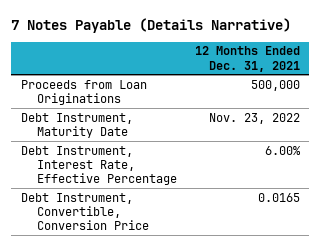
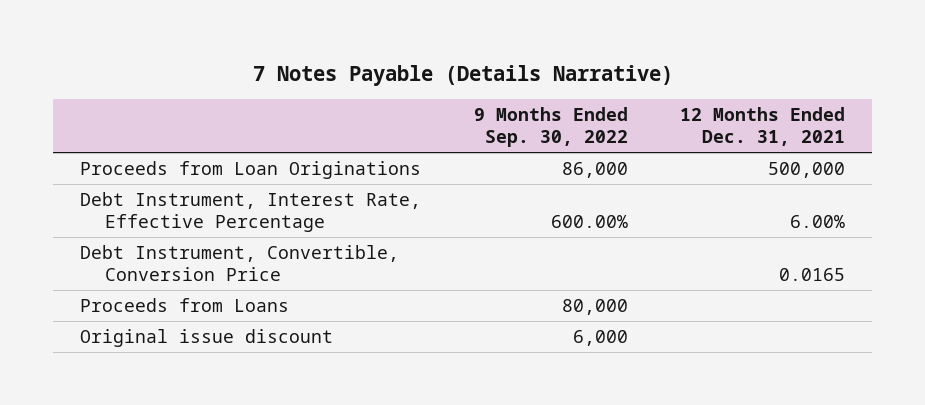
- | 12 Months Ended Dec. 31, 2021
+ | 9 Months Ended Sep. 30, 2022 | 12 Months Ended Dec. 31, 2021
- Debt Instrument, Maturity Date | Nov. 23, 2022
+ Proceeds from Loans | 80,000 |
+ Original issue discount | 6,000 |

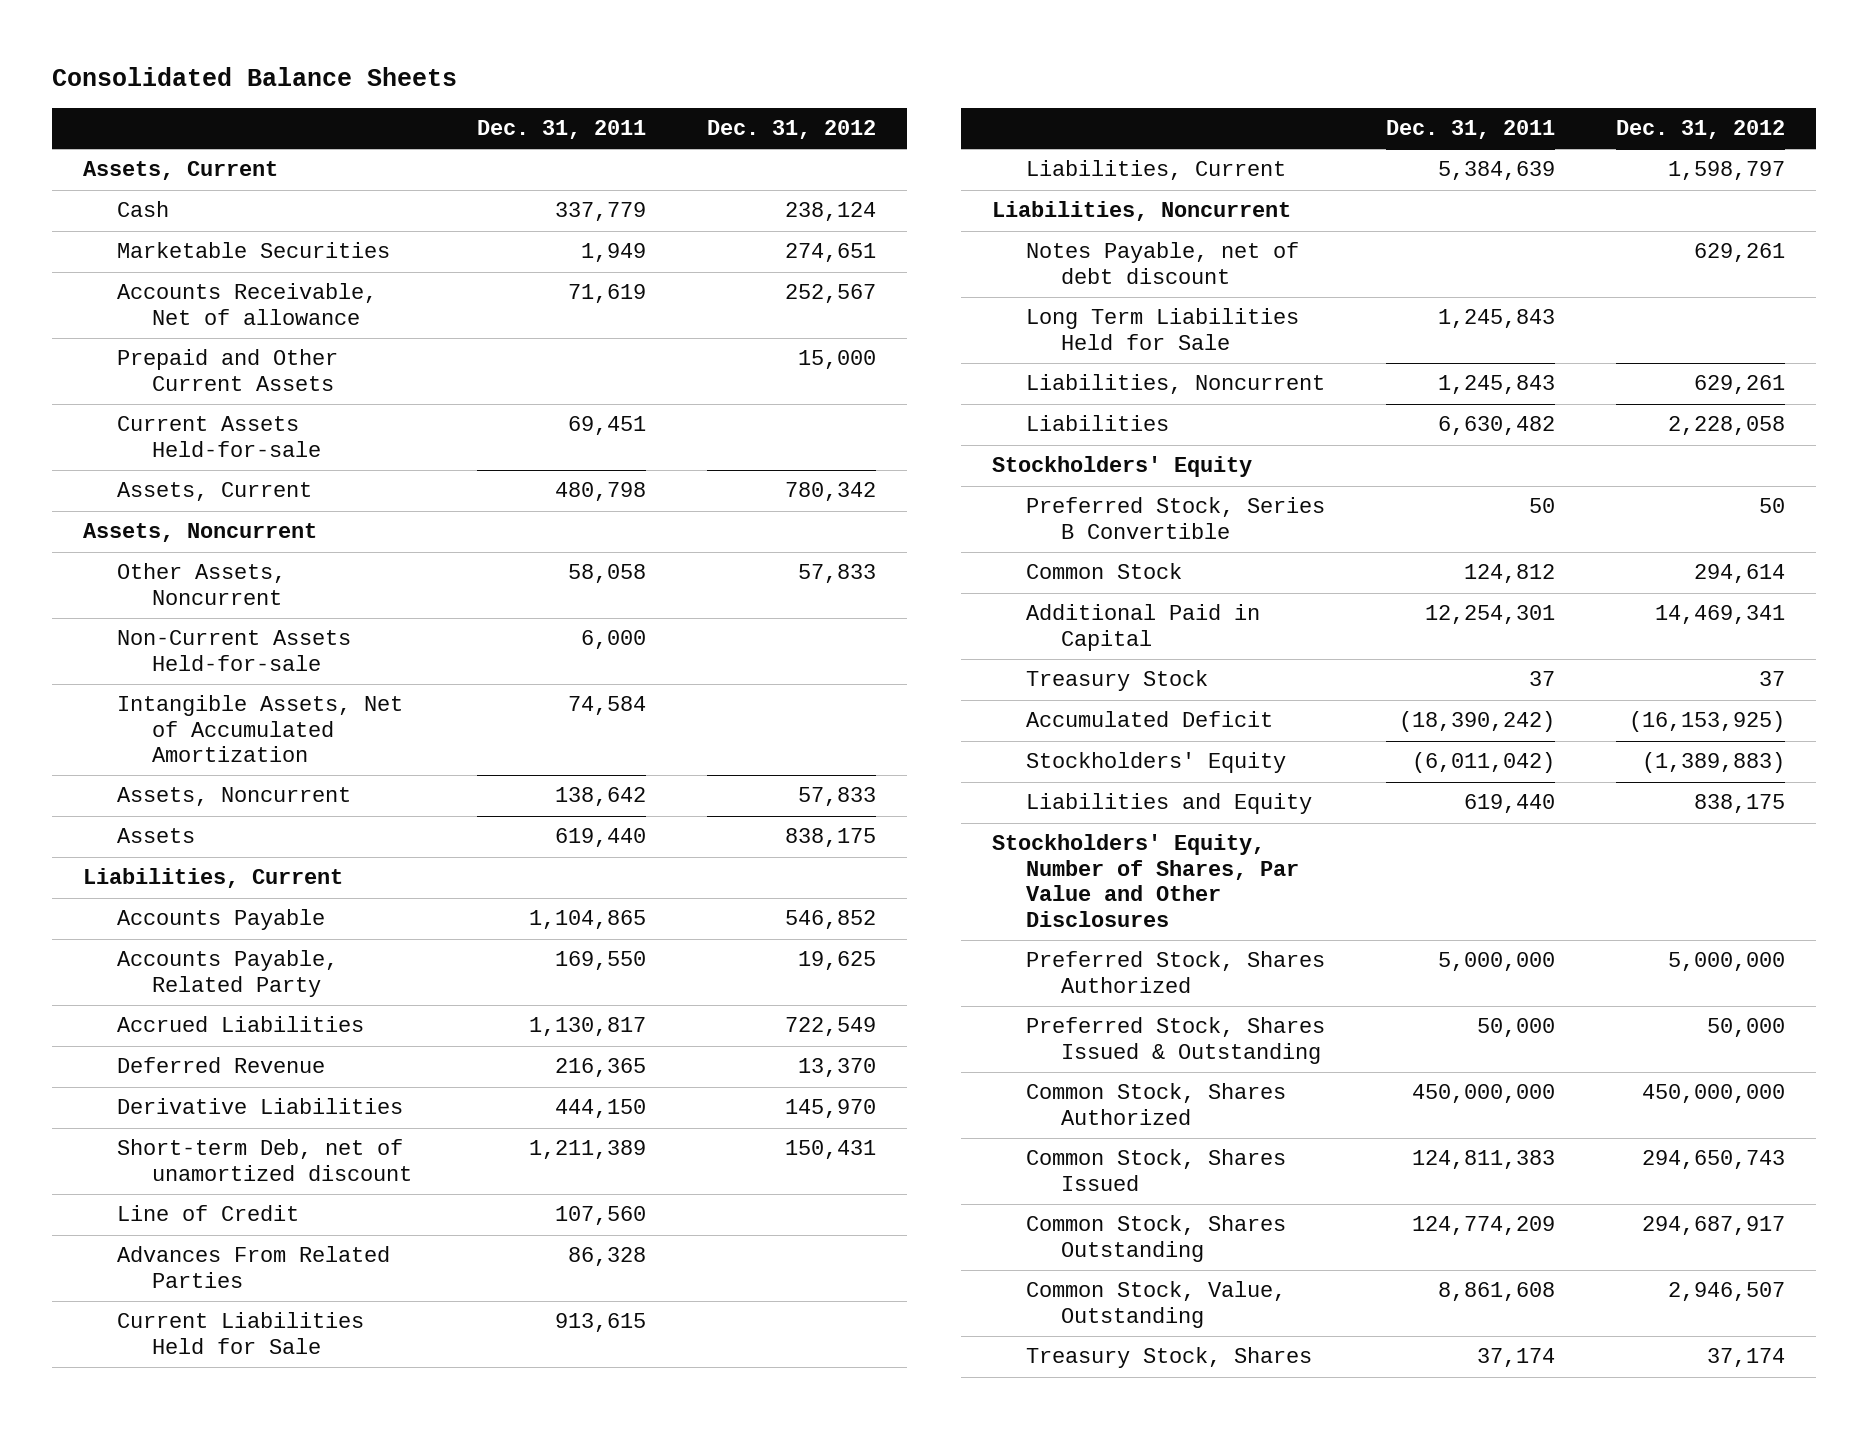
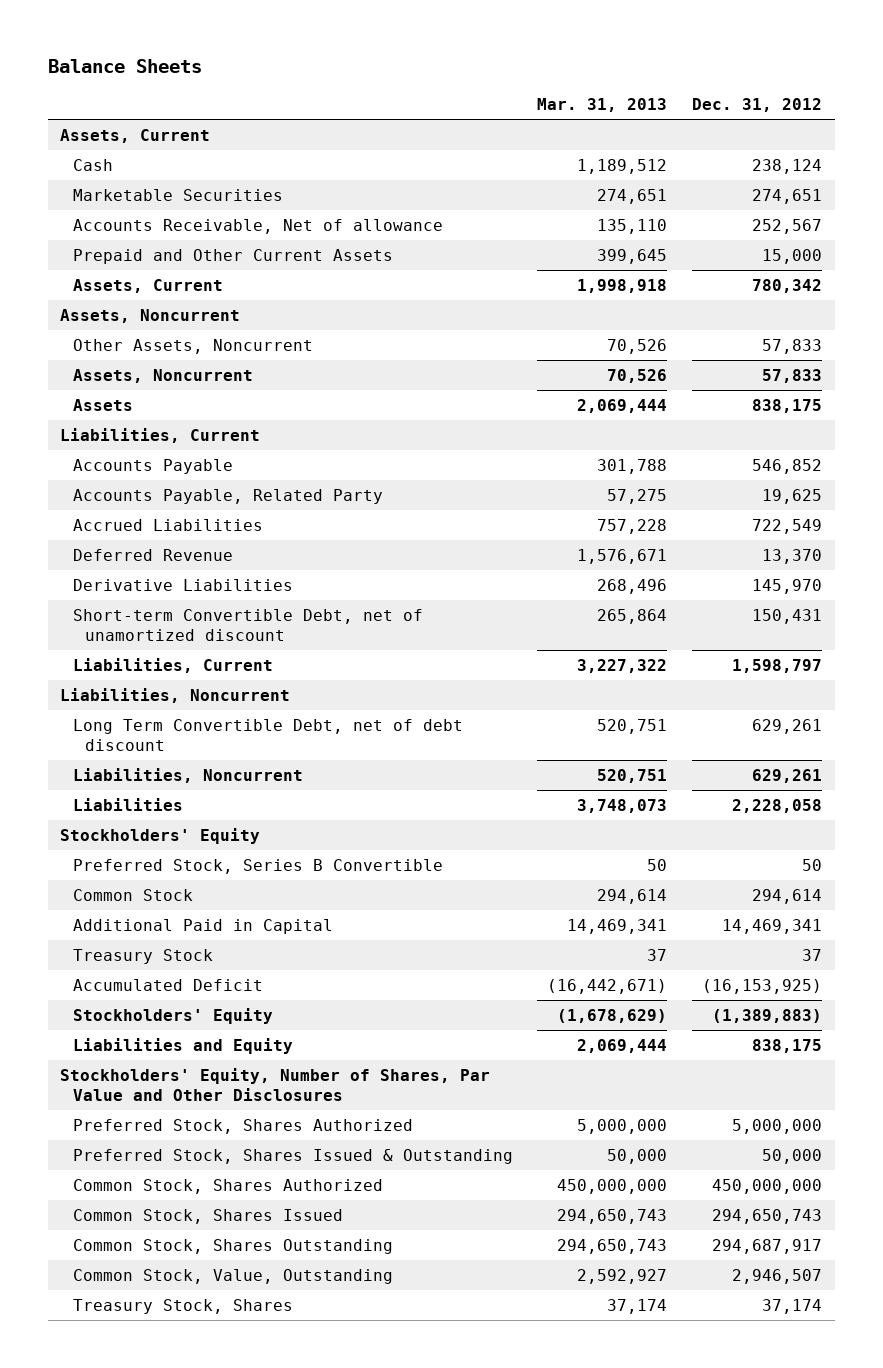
- Consolidated Balance Sheets
+ Balance Sheets
- | Dec. 31, 2011 | Dec. 31, 2012
+ | Mar. 31, 2013 | Dec. 31, 2012
- Current Assets Held-for-sale | 69,451 |
- Non-Current Assets Held-for-sale | 6,000 |
- Intangible Assets, Net of Accumulated Amortization | 74,584 |
- Short-term Deb, net of unamortized discount | 1,211,389 | 150,431
- Line of Credit | 107,560 |
- Advances From Related Parties | 86,328 |
- Current Liabilities Held for Sale | 913,615 |
+ Short-term Convertible Debt, net of unamortized discount | 265,864 | 150,431
- Notes Payable, net of debt discount | | 629,261
- Long Term Liabilities Held for Sale | 1,245,843 |
+ Long Term Convertible Debt, net of debt discount | 520,751 | 629,261

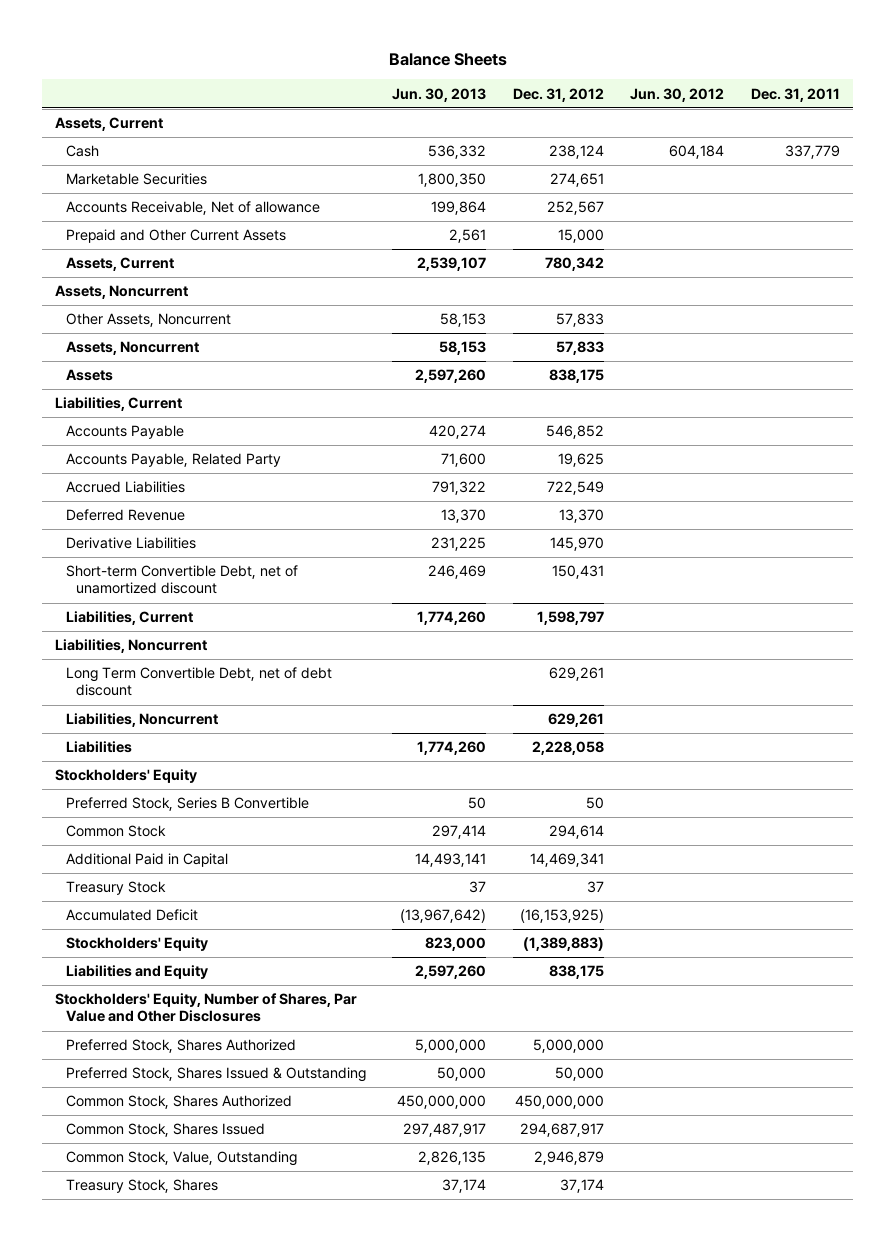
- | Mar. 31, 2013 | Dec. 31, 2012
+ | Jun. 30, 2013 | Dec. 31, 2012 | Jun. 30, 2012 | Dec. 31, 2011
- Common Stock, Shares Issued | 294,650,743 | 294,650,743
- Common Stock, Shares Outstanding | 294,650,743 | 294,687,917
- Common Stock, Value, Outstanding | 2,592,927 | 2,946,507
+ Common Stock, Shares Issued | 297,487,917 | 294,687,917 | |
+ Common Stock, Value, Outstanding | 2,826,135 | 2,946,879 | |

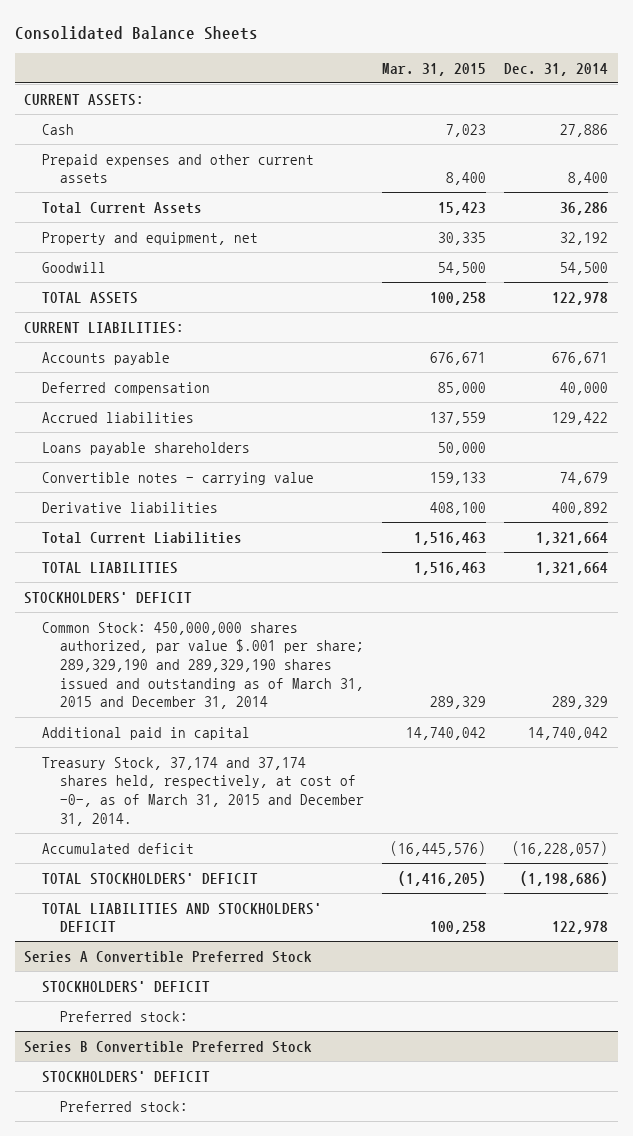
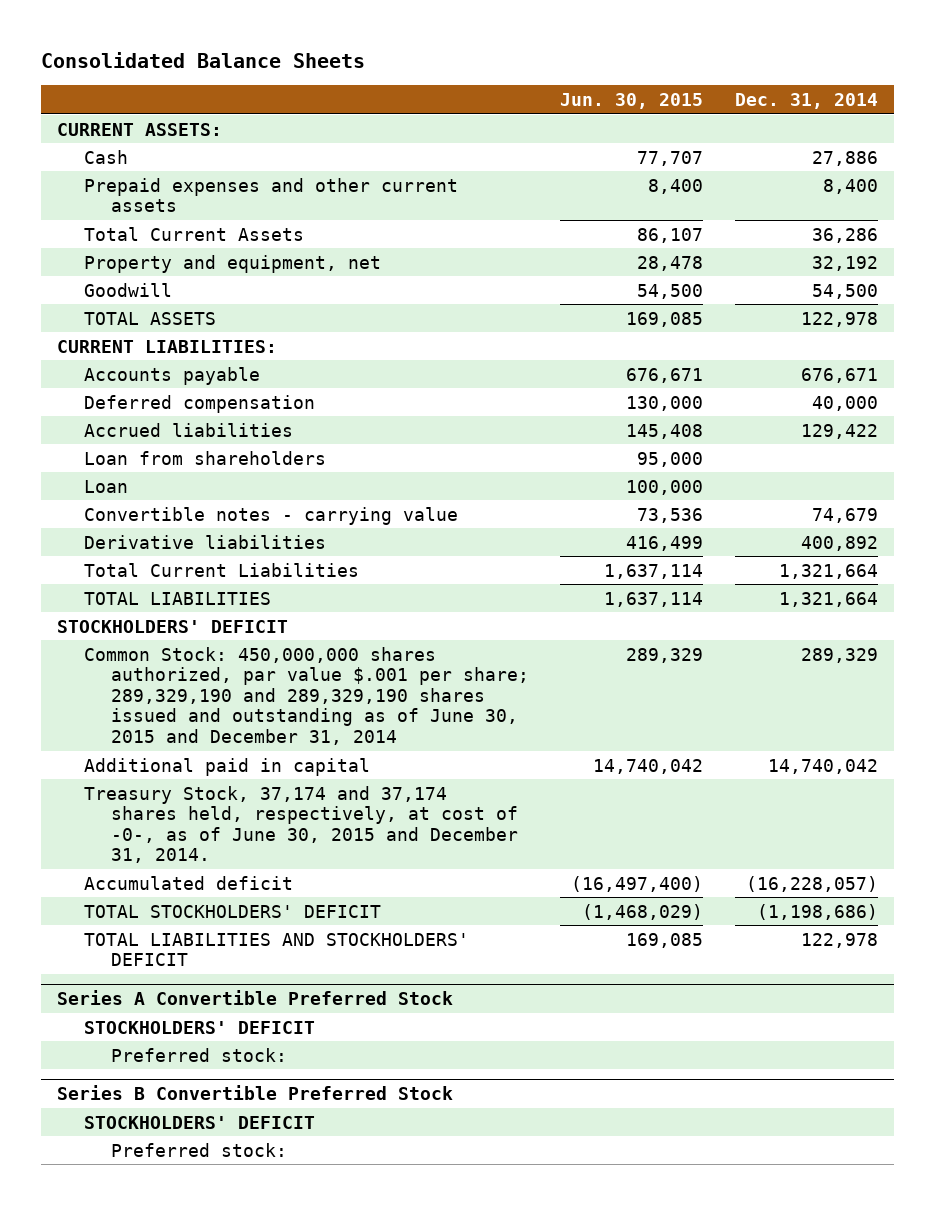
- | Mar. 31, 2015 | Dec. 31, 2014
+ | Jun. 30, 2015 | Dec. 31, 2014
- Loans payable shareholders | 50,000 |
+ Loan from shareholders | 95,000 |
+ Loan | 100,000 |
- Common Stock: 450,000,000 shares authorized, par value $.001 per share; 289,329,190 and 289,329,190 shares issued and outstanding as of March 31, 2015 and December 31, 2014 | 289,329 | 289,329
+ Common Stock: 450,000,000 shares authorized, par value $.001 per share; 289,329,190 and 289,329,190 shares issued and outstanding as of June 30, 2015 and December 31, 2014 | 289,329 | 289,329
- Treasury Stock, 37,174 and 37,174 shares held, respectively, at cost of -0-, as of March 31, 2015 and December 31, 2014.
+ Treasury Stock, 37,174 and 37,174 shares held, respectively, at cost of -0-, as of June 30, 2015 and December 31, 2014.

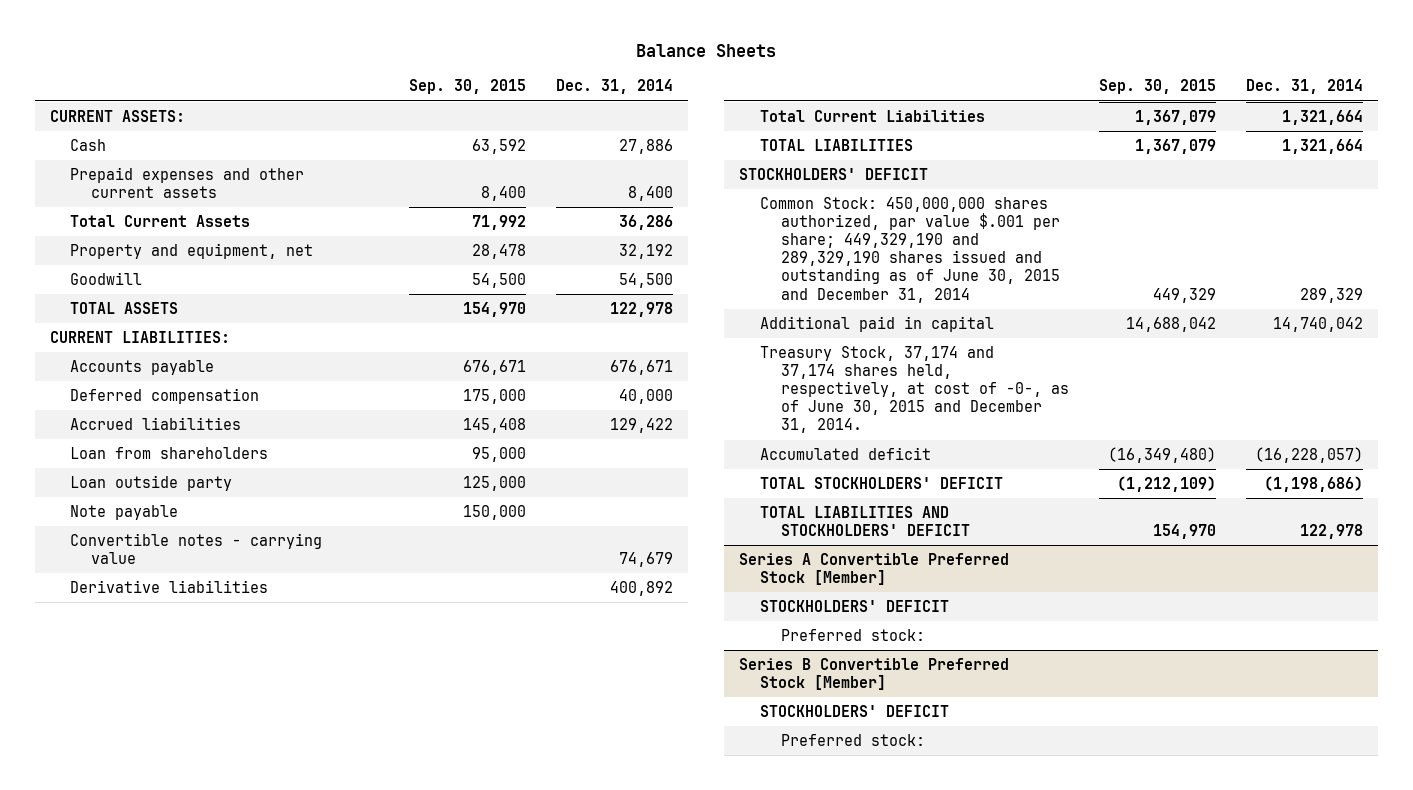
- Consolidated Balance Sheets
+ Balance Sheets
- | Jun. 30, 2015 | Dec. 31, 2014
+ | Sep. 30, 2015 | Dec. 31, 2014
- Loan | 100,000 |
+ Loan outside party | 125,000 |
+ Note payable | 150,000 |
- Common Stock: 450,000,000 shares authorized, par value $.001 per share; 289,329,190 and 289,329,190 shares issued and outstanding as of June 30, 2015 and December 31, 2014 | 289,329 | 289,329
+ Common Stock: 450,000,000 shares authorized, par value $.001 per share; 449,329,190 and 289,329,190 shares issued and outstanding as of June 30, 2015 and December 31, 2014 | 449,329 | 289,329
- Series A Convertible Preferred Stock
+ Series A Convertible Preferred Stock [Member]
- Series B Convertible Preferred Stock
+ Series B Convertible Preferred Stock [Member]

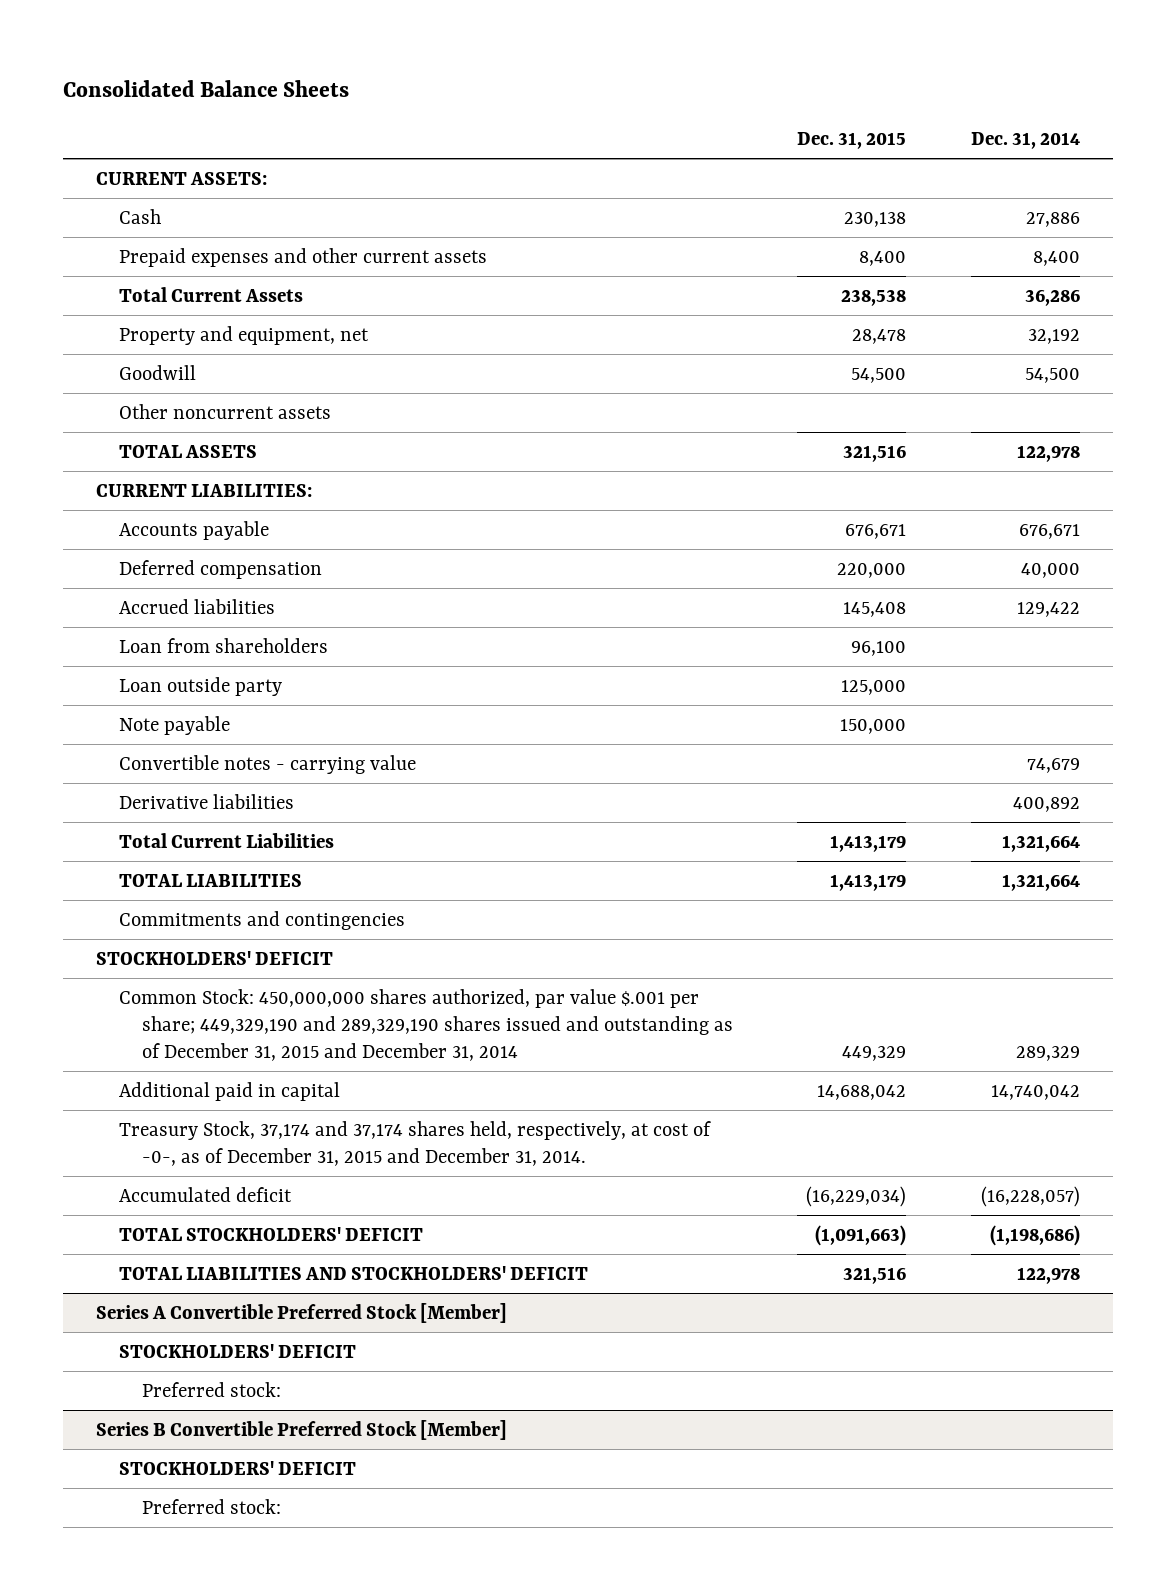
- Balance Sheets
+ Consolidated Balance Sheets
- | Sep. 30, 2015 | Dec. 31, 2014
+ | Dec. 31, 2015 | Dec. 31, 2014
+ Other noncurrent assets
+ Commitments and contingencies
- Common Stock: 450,000,000 shares authorized, par value $.001 per share; 449,329,190 and 289,329,190 shares issued and outstanding as of June 30, 2015 and December 31, 2014 | 449,329 | 289,329
+ Common Stock: 450,000,000 shares authorized, par value $.001 per share; 449,329,190 and 289,329,190 shares issued and outstanding as of December 31, 2015 and December 31, 2014 | 449,329 | 289,329
- Treasury Stock, 37,174 and 37,174 shares held, respectively, at cost of -0-, as of June 30, 2015 and December 31, 2014.
+ Treasury Stock, 37,174 and 37,174 shares held, respectively, at cost of -0-, as of December 31, 2015 and December 31, 2014.

